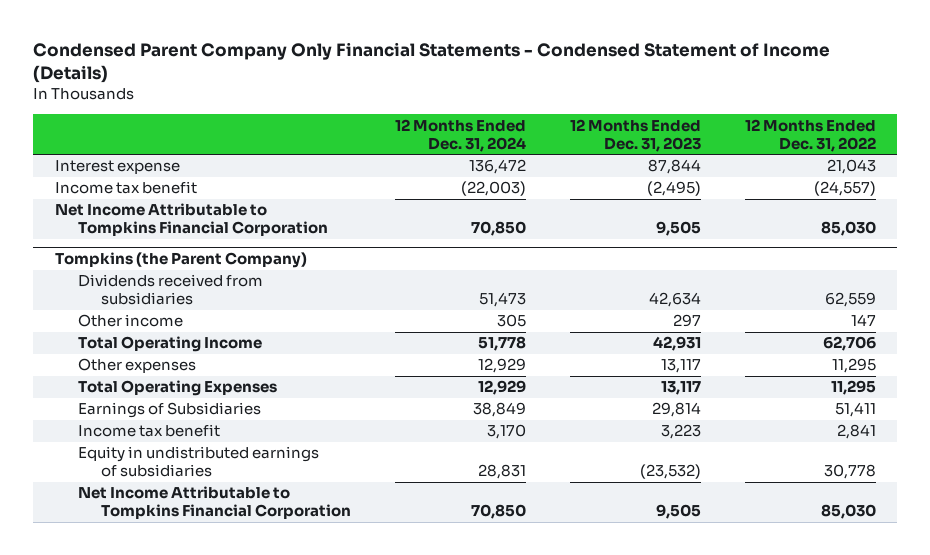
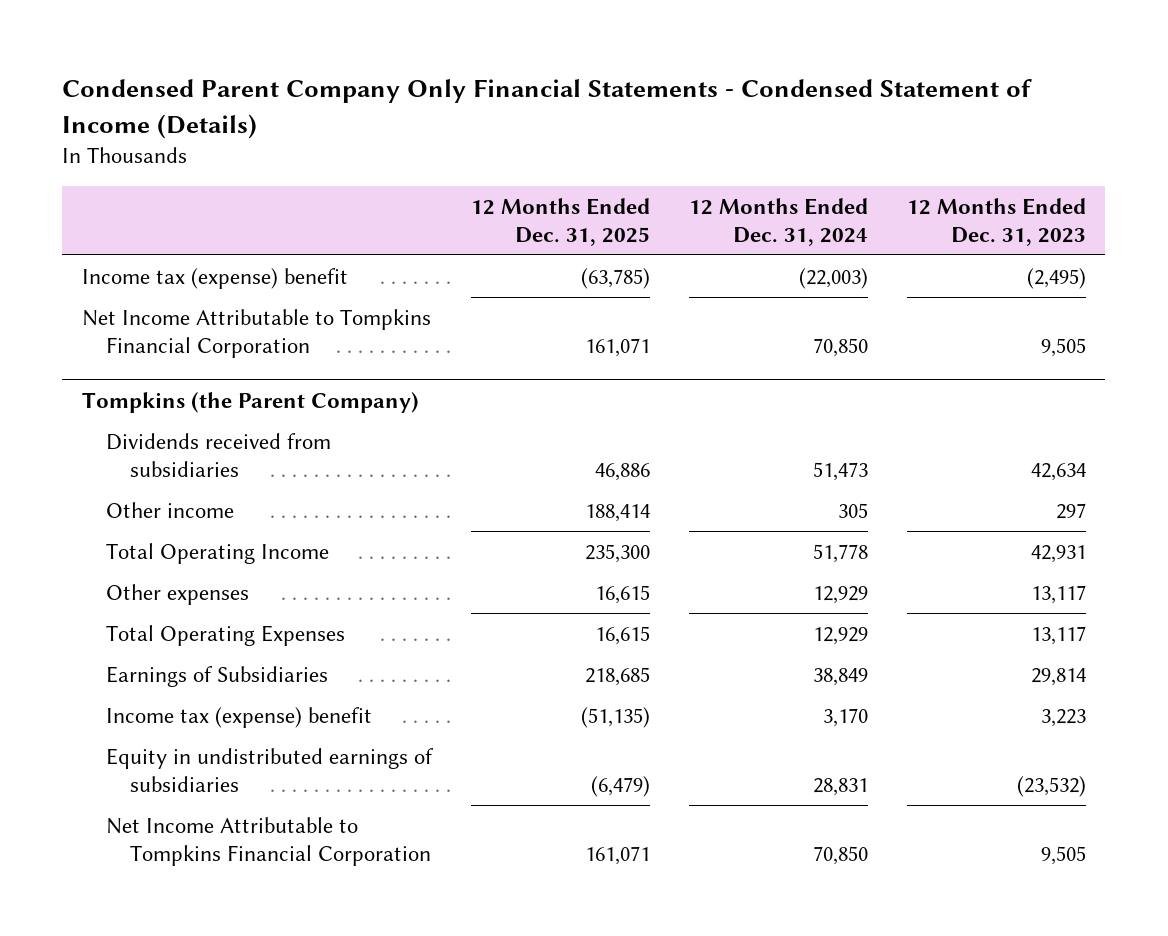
- | 12 Months Ended Dec. 31, 2024 | 12 Months Ended Dec. 31, 2023 | 12 Months Ended Dec. 31, 2022
+ | 12 Months Ended Dec. 31, 2025 | 12 Months Ended Dec. 31, 2024 | 12 Months Ended Dec. 31, 2023
- Interest expense | 136,472 | 87,844 | 21,043
- Income tax benefit | (22,003) | (2,495) | (24,557)
+ Income tax (expense) benefit | (63,785) | (22,003) | (2,495)
@ Tompkins (the Parent Company)
- Income tax benefit | 3,170 | 3,223 | 2,841
+ Income tax (expense) benefit | (51,135) | 3,170 | 3,223

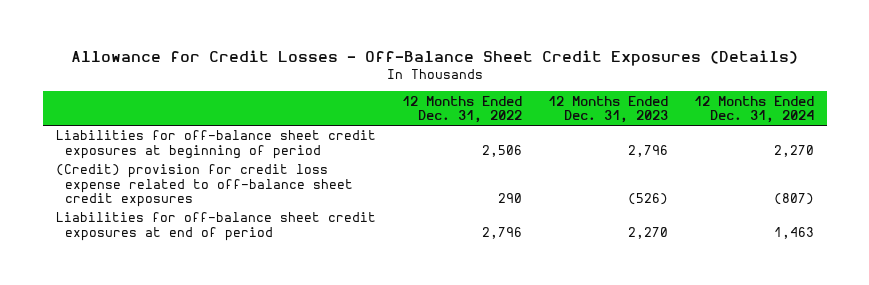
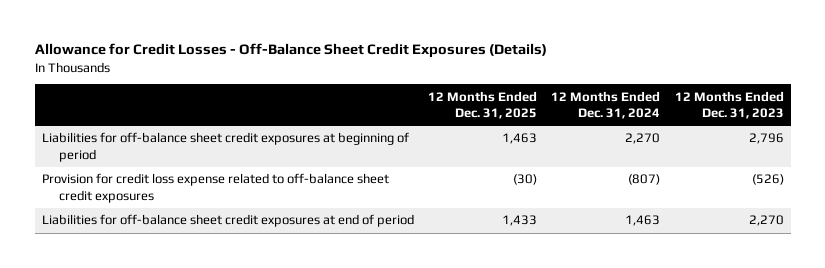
- | 12 Months Ended Dec. 31, 2022 | 12 Months Ended Dec. 31, 2023 | 12 Months Ended Dec. 31, 2024
+ | 12 Months Ended Dec. 31, 2025 | 12 Months Ended Dec. 31, 2024 | 12 Months Ended Dec. 31, 2023
- (Credit) provision for credit loss expense related to off-balance sheet credit exposures | 290 | (526) | (807)
+ Provision for credit loss expense related to off-balance sheet credit exposures | (30) | (807) | (526)

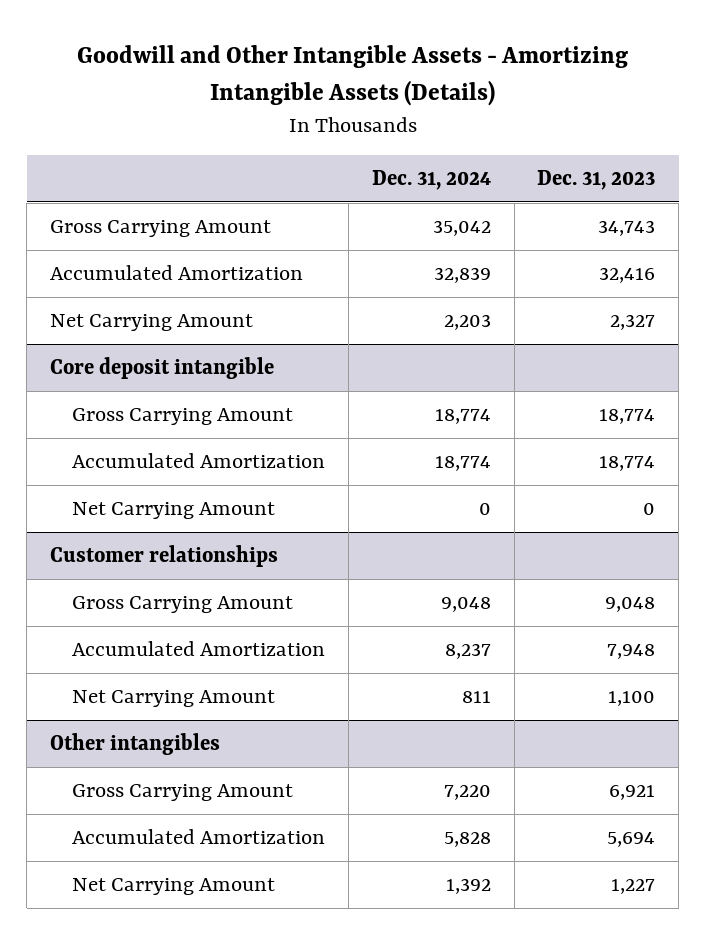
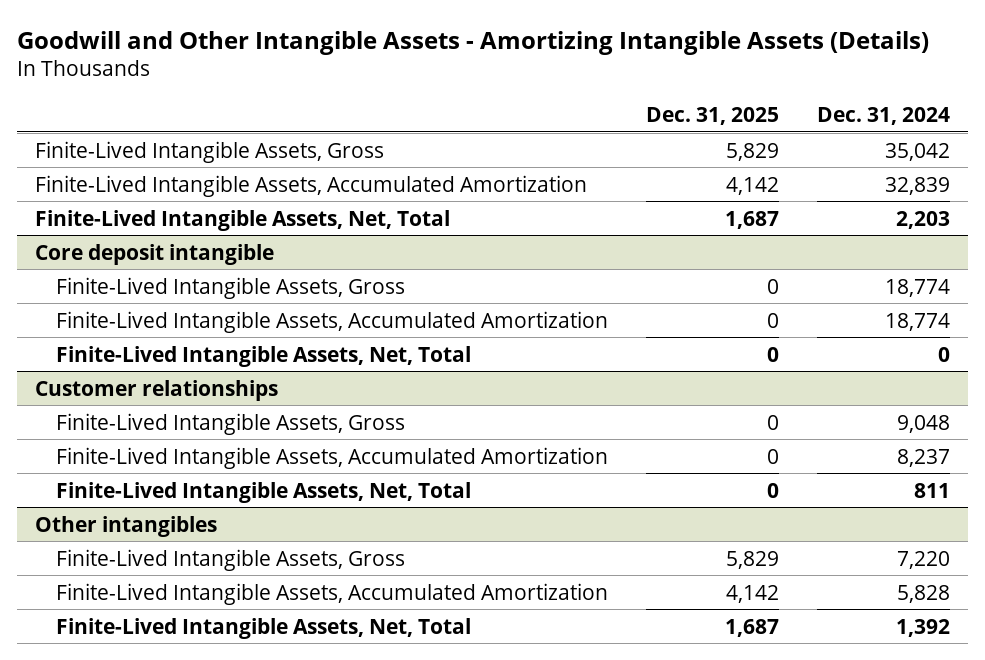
- | Dec. 31, 2024 | Dec. 31, 2023
+ | Dec. 31, 2025 | Dec. 31, 2024
- Gross Carrying Amount | 35,042 | 34,743
- Accumulated Amortization | 32,839 | 32,416
- Net Carrying Amount | 2,203 | 2,327
+ Finite-Lived Intangible Assets, Gross | 5,829 | 35,042
+ Finite-Lived Intangible Assets, Accumulated Amortization | 4,142 | 32,839
+ Finite-Lived Intangible Assets, Net, Total | 1,687 | 2,203
@ Core deposit intangible
- Gross Carrying Amount | 18,774 | 18,774
- Accumulated Amortization | 18,774 | 18,774
- Net Carrying Amount | 0 | 0
+ Finite-Lived Intangible Assets, Gross | 0 | 18,774
+ Finite-Lived Intangible Assets, Accumulated Amortization | 0 | 18,774
+ Finite-Lived Intangible Assets, Net, Total | 0 | 0
@ Customer relationships
- Gross Carrying Amount | 9,048 | 9,048
- Accumulated Amortization | 8,237 | 7,948
- Net Carrying Amount | 811 | 1,100
+ Finite-Lived Intangible Assets, Gross | 0 | 9,048
+ Finite-Lived Intangible Assets, Accumulated Amortization | 0 | 8,237
+ Finite-Lived Intangible Assets, Net, Total | 0 | 811
@ Other intangibles
- Gross Carrying Amount | 7,220 | 6,921
- Accumulated Amortization | 5,828 | 5,694
- Net Carrying Amount | 1,392 | 1,227
+ Finite-Lived Intangible Assets, Gross | 5,829 | 7,220
+ Finite-Lived Intangible Assets, Accumulated Amortization | 4,142 | 5,828
+ Finite-Lived Intangible Assets, Net, Total | 1,687 | 1,392

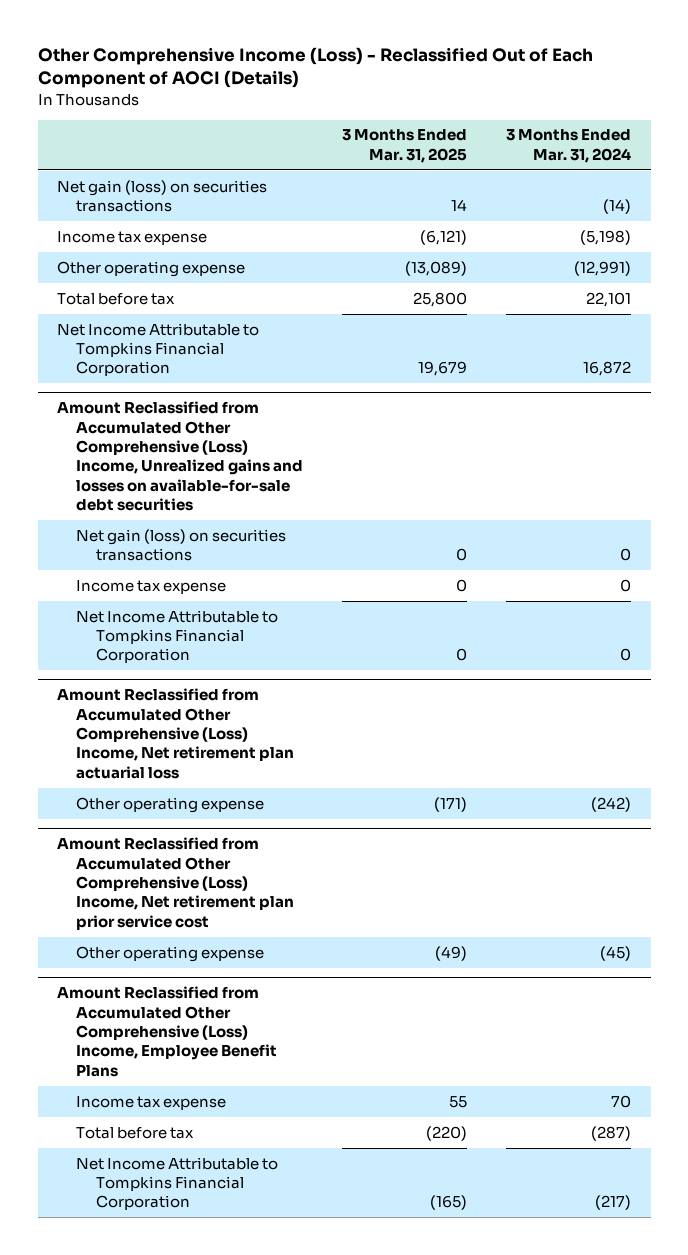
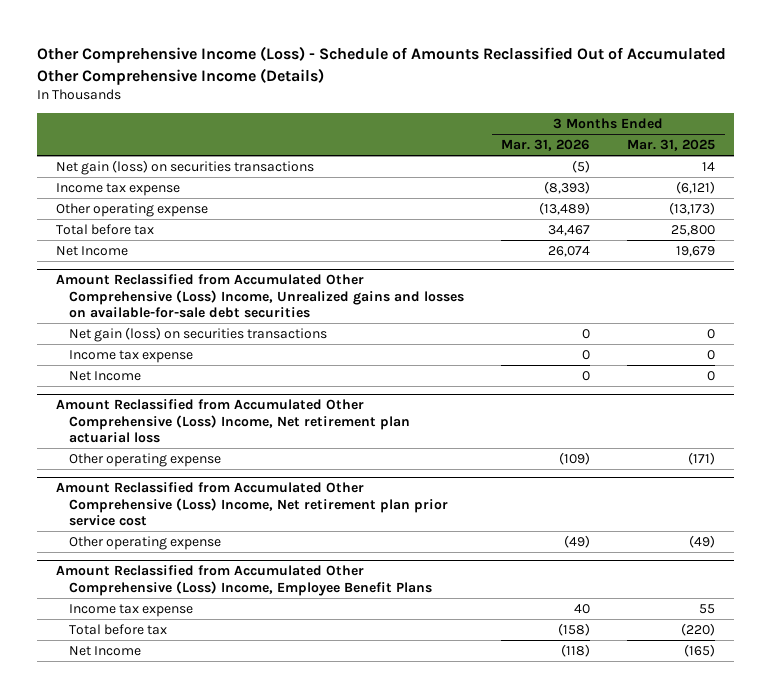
- Other Comprehensive Income (Loss) - Reclassified Out of Each Component of AOCI (Details)
+ Other Comprehensive Income (Loss) - Schedule of Amounts Reclassified Out of Accumulated Other Comprehensive Income (Details)
- | 3 Months Ended Mar. 31, 2025 | 3 Months Ended Mar. 31, 2024
+ | 3 Months Ended Mar. 31, 2026 | 3 Months Ended Mar. 31, 2025
- Other operating expense | (13,089) | (12,991)
+ Other operating expense | (13,489) | (13,173)
- Net Income Attributable to Tompkins Financial Corporation | 19,679 | 16,872
+ Net Income | 26,074 | 19,679
@ Amount Reclassified from Accumulated Other Comprehensive (Loss) Income, Unrealized gains and losses on available-for-sale debt securities
- Net Income Attributable to Tompkins Financial Corporation | 0 | 0
+ Net Income | 0 | 0
@ Amount Reclassified from Accumulated Other Comprehensive (Loss) Income, Employee Benefit Plans
- Net Income Attributable to Tompkins Financial Corporation | (165) | (217)
+ Net Income | (118) | (165)

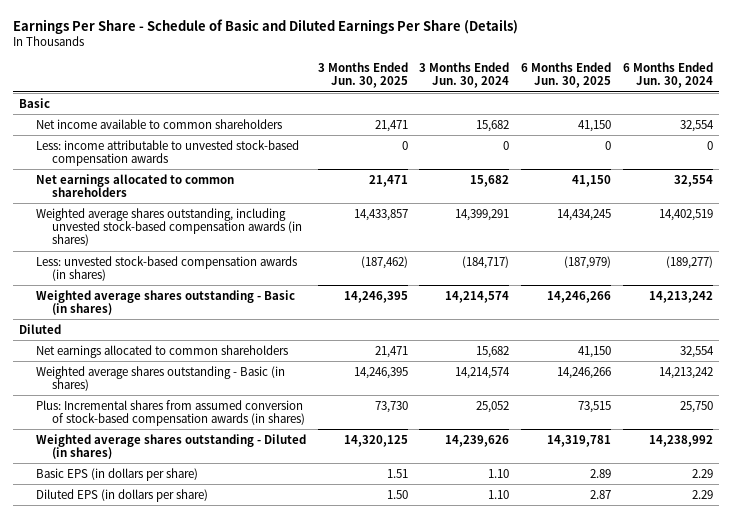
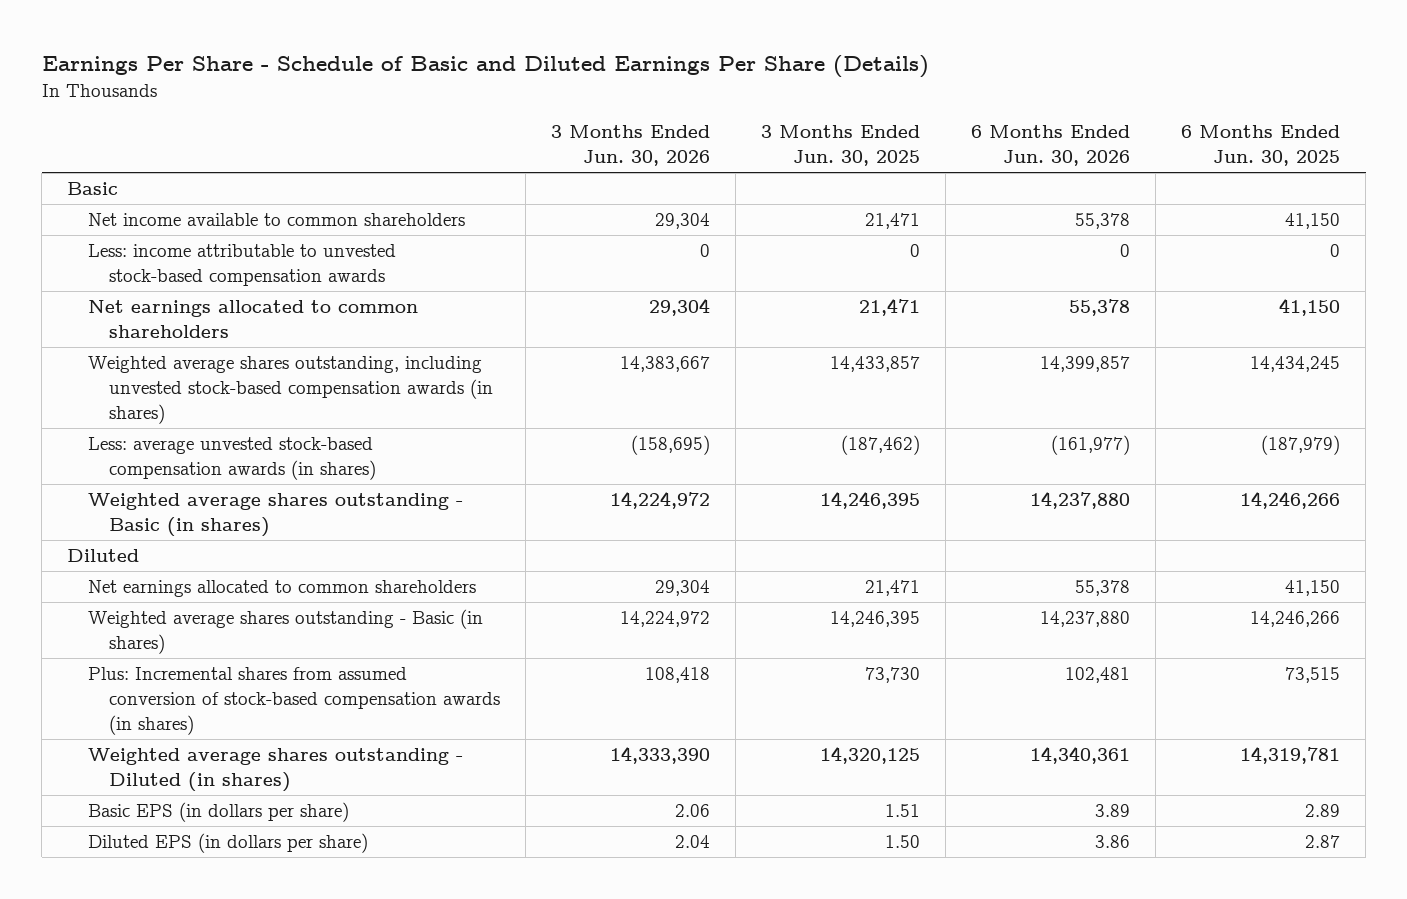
- | 3 Months Ended Jun. 30, 2025 | 3 Months Ended Jun. 30, 2024 | 6 Months Ended Jun. 30, 2025 | 6 Months Ended Jun. 30, 2024
+ | 3 Months Ended Jun. 30, 2026 | 3 Months Ended Jun. 30, 2025 | 6 Months Ended Jun. 30, 2026 | 6 Months Ended Jun. 30, 2025
- Less: unvested stock-based compensation awards (in shares) | (187,462) | (184,717) | (187,979) | (189,277)
+ Less: average unvested stock-based compensation awards (in shares) | (158,695) | (187,462) | (161,977) | (187,979)

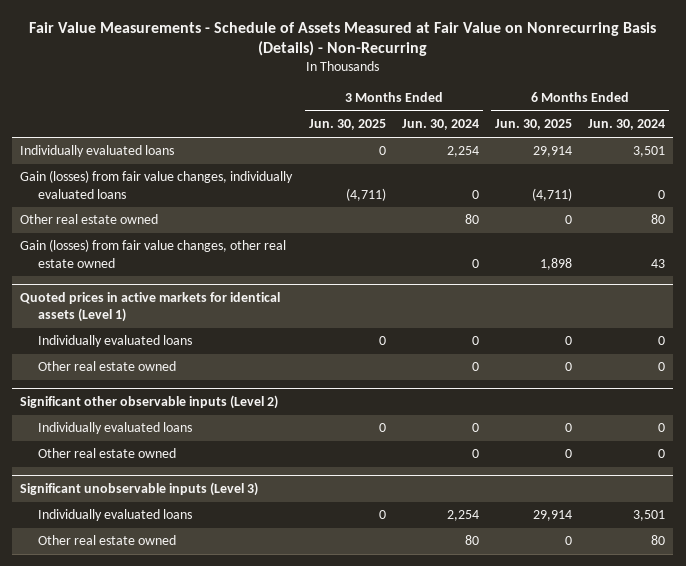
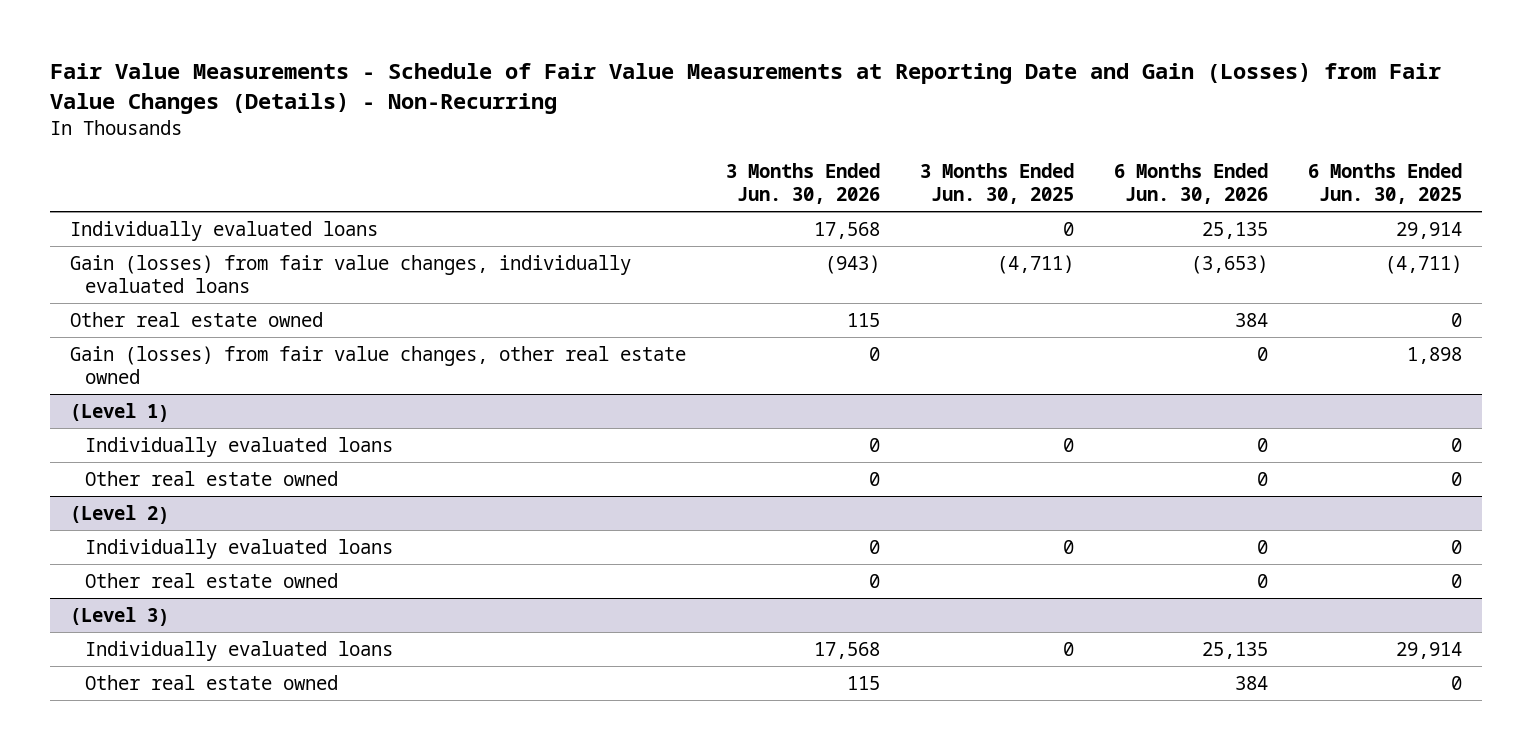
- Fair Value Measurements - Schedule of Assets Measured at Fair Value on Nonrecurring Basis (Details) - Non-Recurring
+ Fair Value Measurements - Schedule of Fair Value Measurements at Reporting Date and Gain (Losses) from Fair Value Changes (Details) - Non-Recurring
- | 3 Months Ended Jun. 30, 2025 | 3 Months Ended Jun. 30, 2024 | 6 Months Ended Jun. 30, 2025 | 6 Months Ended Jun. 30, 2024
+ | 3 Months Ended Jun. 30, 2026 | 3 Months Ended Jun. 30, 2025 | 6 Months Ended Jun. 30, 2026 | 6 Months Ended Jun. 30, 2025
- Quoted prices in active markets for identical assets (Level 1)
+ (Level 1)
- Significant other observable inputs (Level 2)
+ (Level 2)
- Significant unobservable inputs (Level 3)
+ (Level 3)

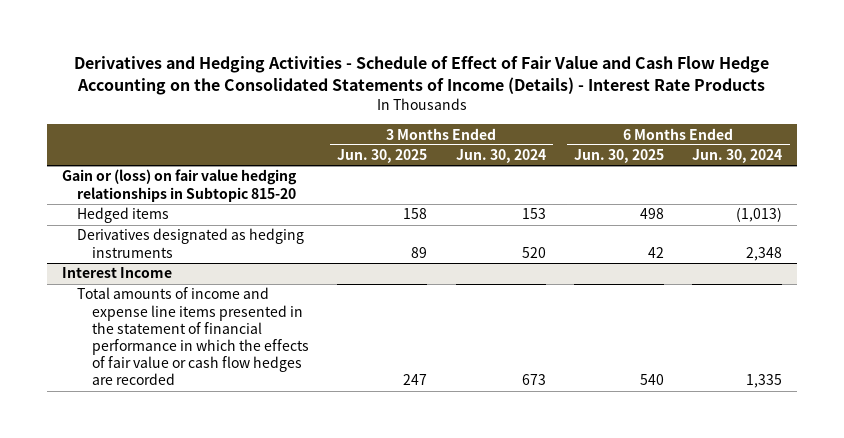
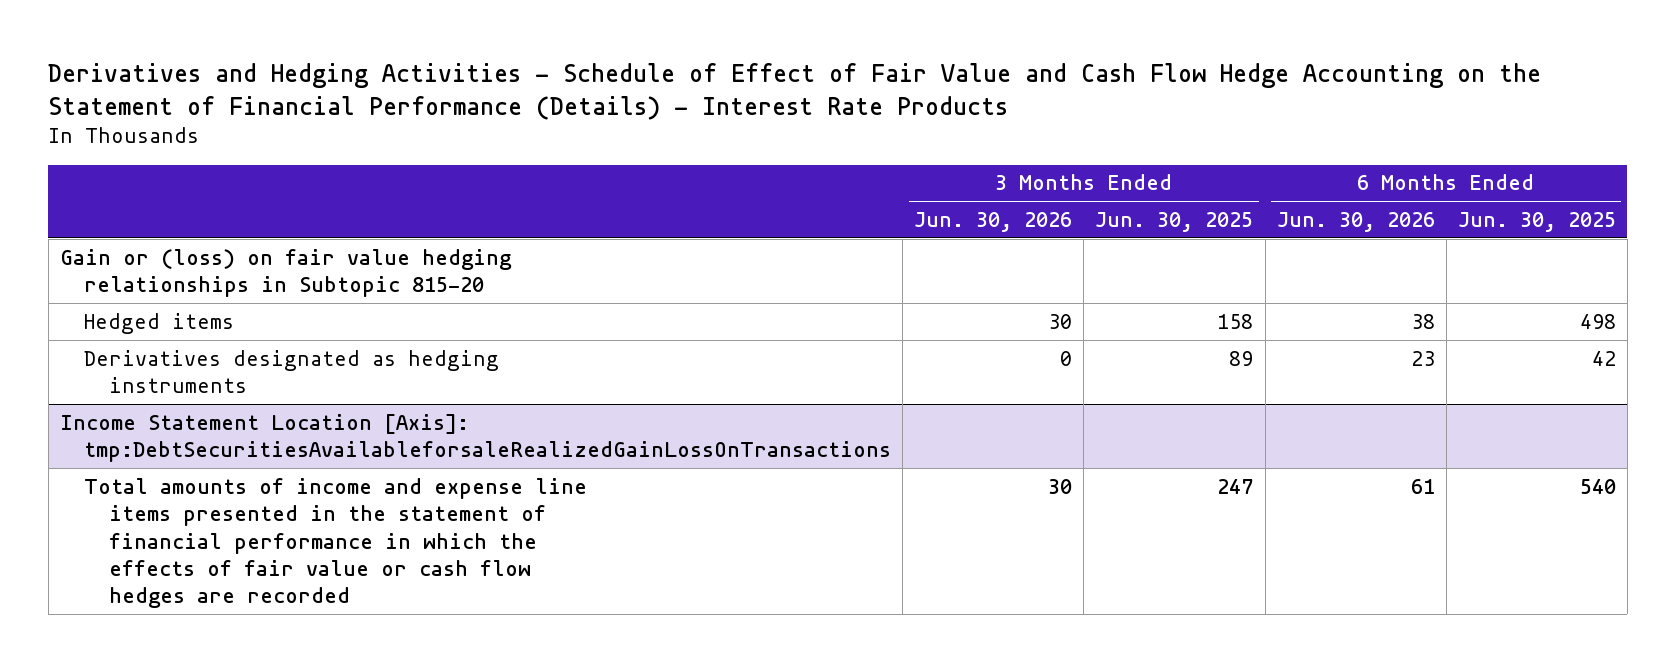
- Derivatives and Hedging Activities - Schedule of Effect of Fair Value and Cash Flow Hedge Accounting on the Consolidated Statements of Income (Details) - Interest Rate Products
+ Derivatives and Hedging Activities - Schedule of Effect of Fair Value and Cash Flow Hedge Accounting on the Statement of Financial Performance (Details) - Interest Rate Products
- | 3 Months Ended Jun. 30, 2025 | 3 Months Ended Jun. 30, 2024 | 6 Months Ended Jun. 30, 2025 | 6 Months Ended Jun. 30, 2024
+ | 3 Months Ended Jun. 30, 2026 | 3 Months Ended Jun. 30, 2025 | 6 Months Ended Jun. 30, 2026 | 6 Months Ended Jun. 30, 2025
- Interest Income
+ Income Statement Location [Axis]: tmp:DebtSecuritiesAvailableforsaleRealizedGainLossOnTransactions

